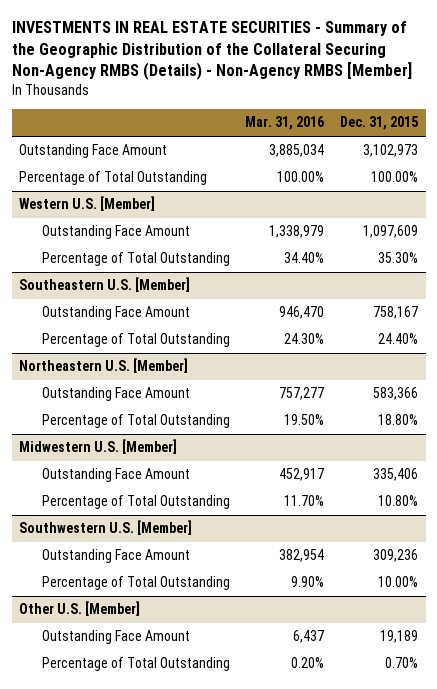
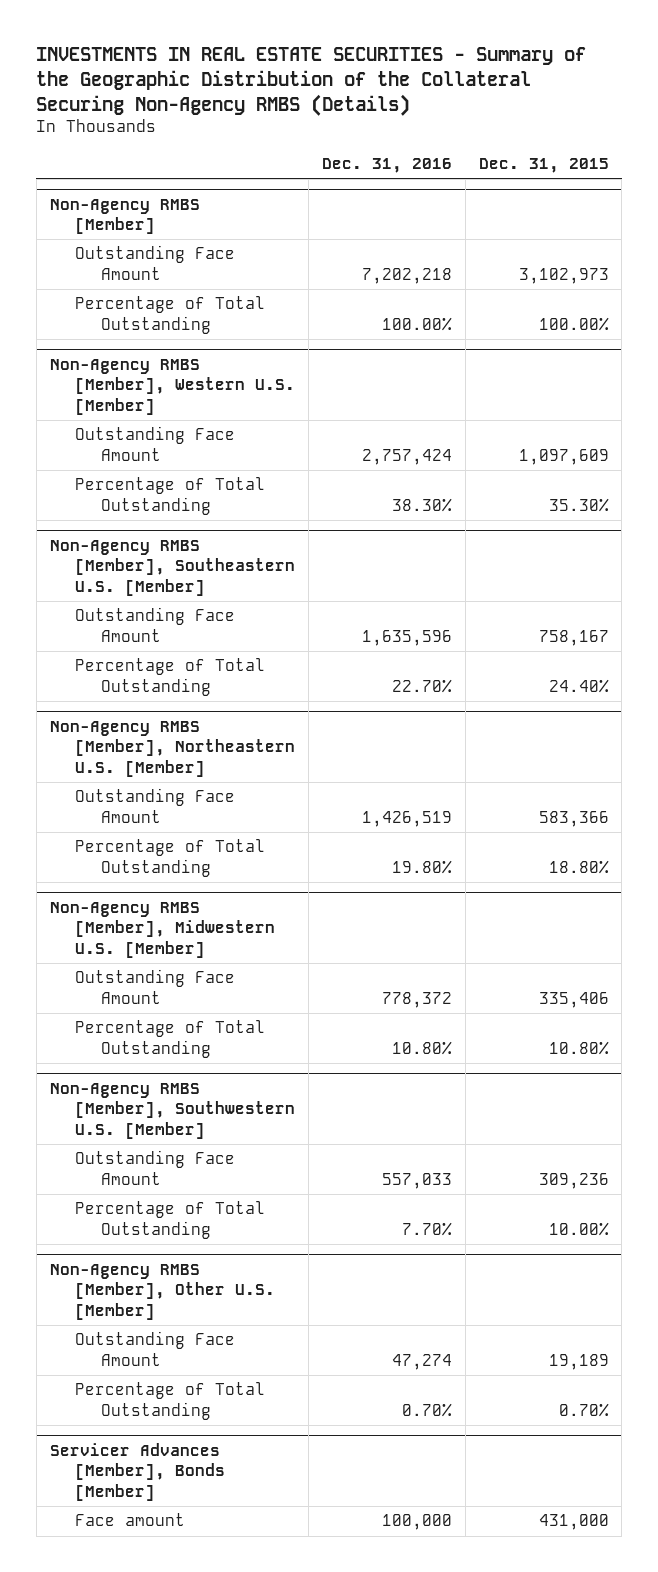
- INVESTMENTS IN REAL ESTATE SECURITIES - Summary of the Geographic Distribution of the Collateral Securing Non-Agency RMBS (Details) - Non-Agency RMBS [Member]
+ INVESTMENTS IN REAL ESTATE SECURITIES - Summary of the Geographic Distribution of the Collateral Securing Non-Agency RMBS (Details)
- | Mar. 31, 2016 | Dec. 31, 2015
+ | Dec. 31, 2016 | Dec. 31, 2015
+ Non-Agency RMBS [Member]
- Western U.S. [Member]
+ Non-Agency RMBS [Member], Western U.S. [Member]
- Southeastern U.S. [Member]
+ Non-Agency RMBS [Member], Southeastern U.S. [Member]
- Northeastern U.S. [Member]
+ Non-Agency RMBS [Member], Northeastern U.S. [Member]
- Midwestern U.S. [Member]
+ Non-Agency RMBS [Member], Midwestern U.S. [Member]
- Southwestern U.S. [Member]
+ Non-Agency RMBS [Member], Southwestern U.S. [Member]
- Other U.S. [Member]
+ Non-Agency RMBS [Member], Other U.S. [Member]
+ Servicer Advances [Member], Bonds [Member]
+ Face amount | 100,000 | 431,000

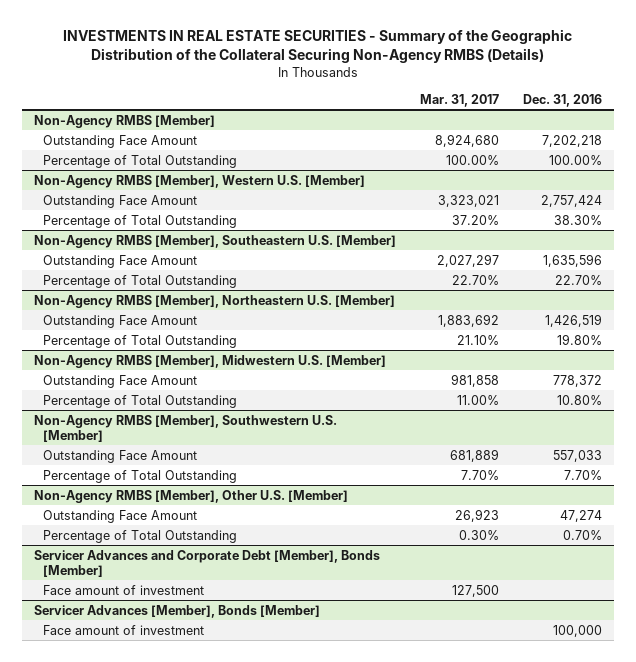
- | Dec. 31, 2016 | Dec. 31, 2015
+ | Mar. 31, 2017 | Dec. 31, 2016
+ Servicer Advances and Corporate Debt [Member], Bonds [Member]
+ Face amount of investment | 127,500 |
@ Servicer Advances [Member], Bonds [Member]
- Face amount | 100,000 | 431,000
+ Face amount of investment | | 100,000

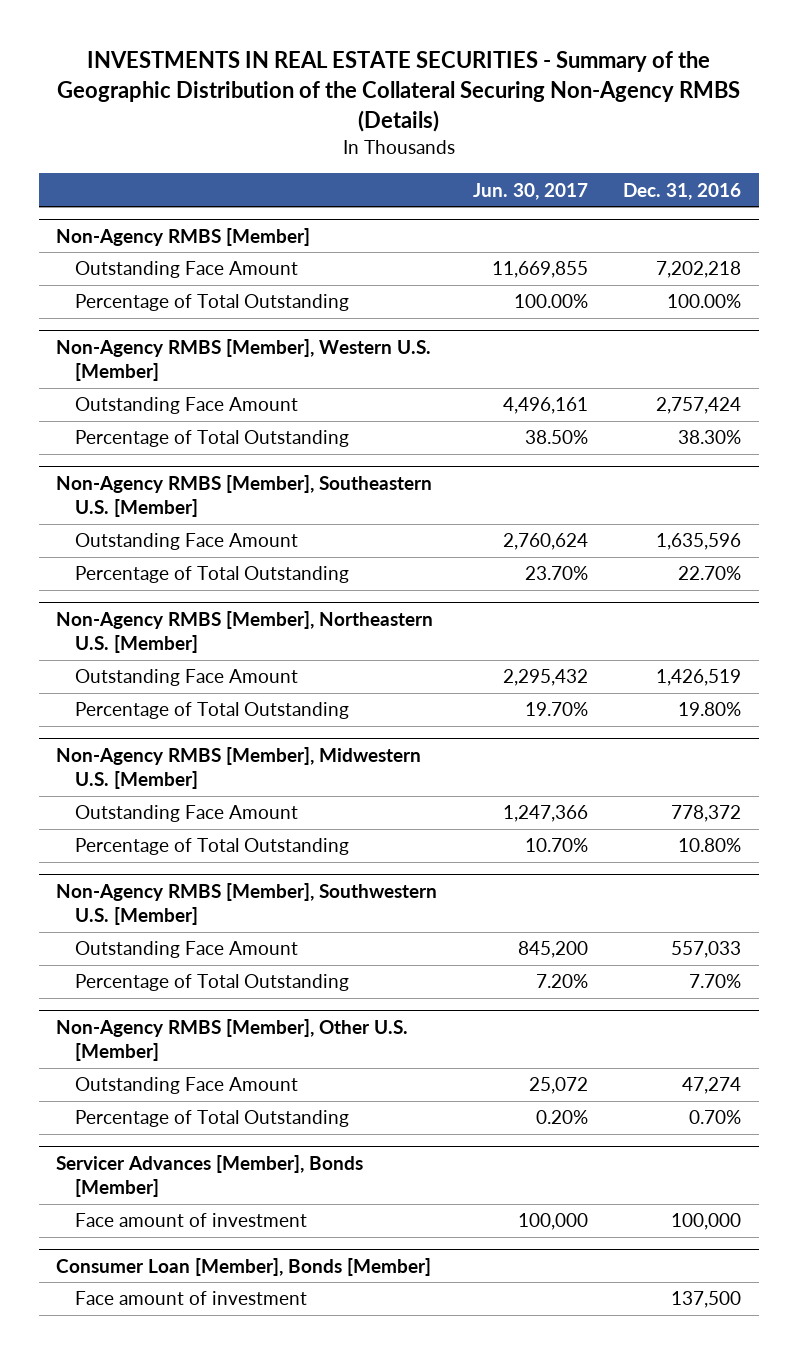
- | Mar. 31, 2017 | Dec. 31, 2016
+ | Jun. 30, 2017 | Dec. 31, 2016
- Servicer Advances and Corporate Debt [Member], Bonds [Member]
- Face amount of investment | 127,500 |
+ Consumer Loan [Member], Bonds [Member]
+ Face amount of investment | | 137,500

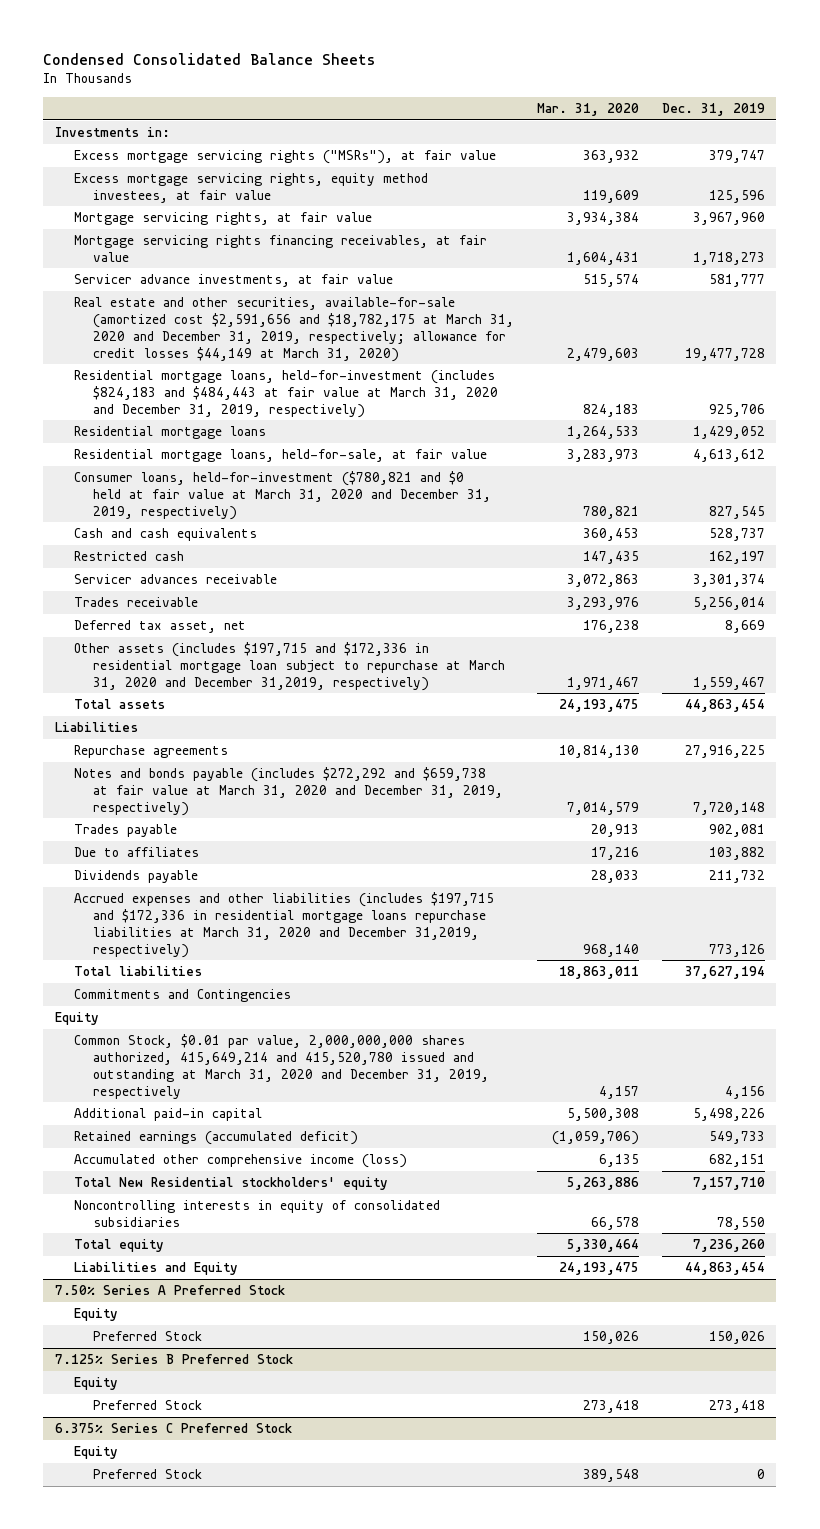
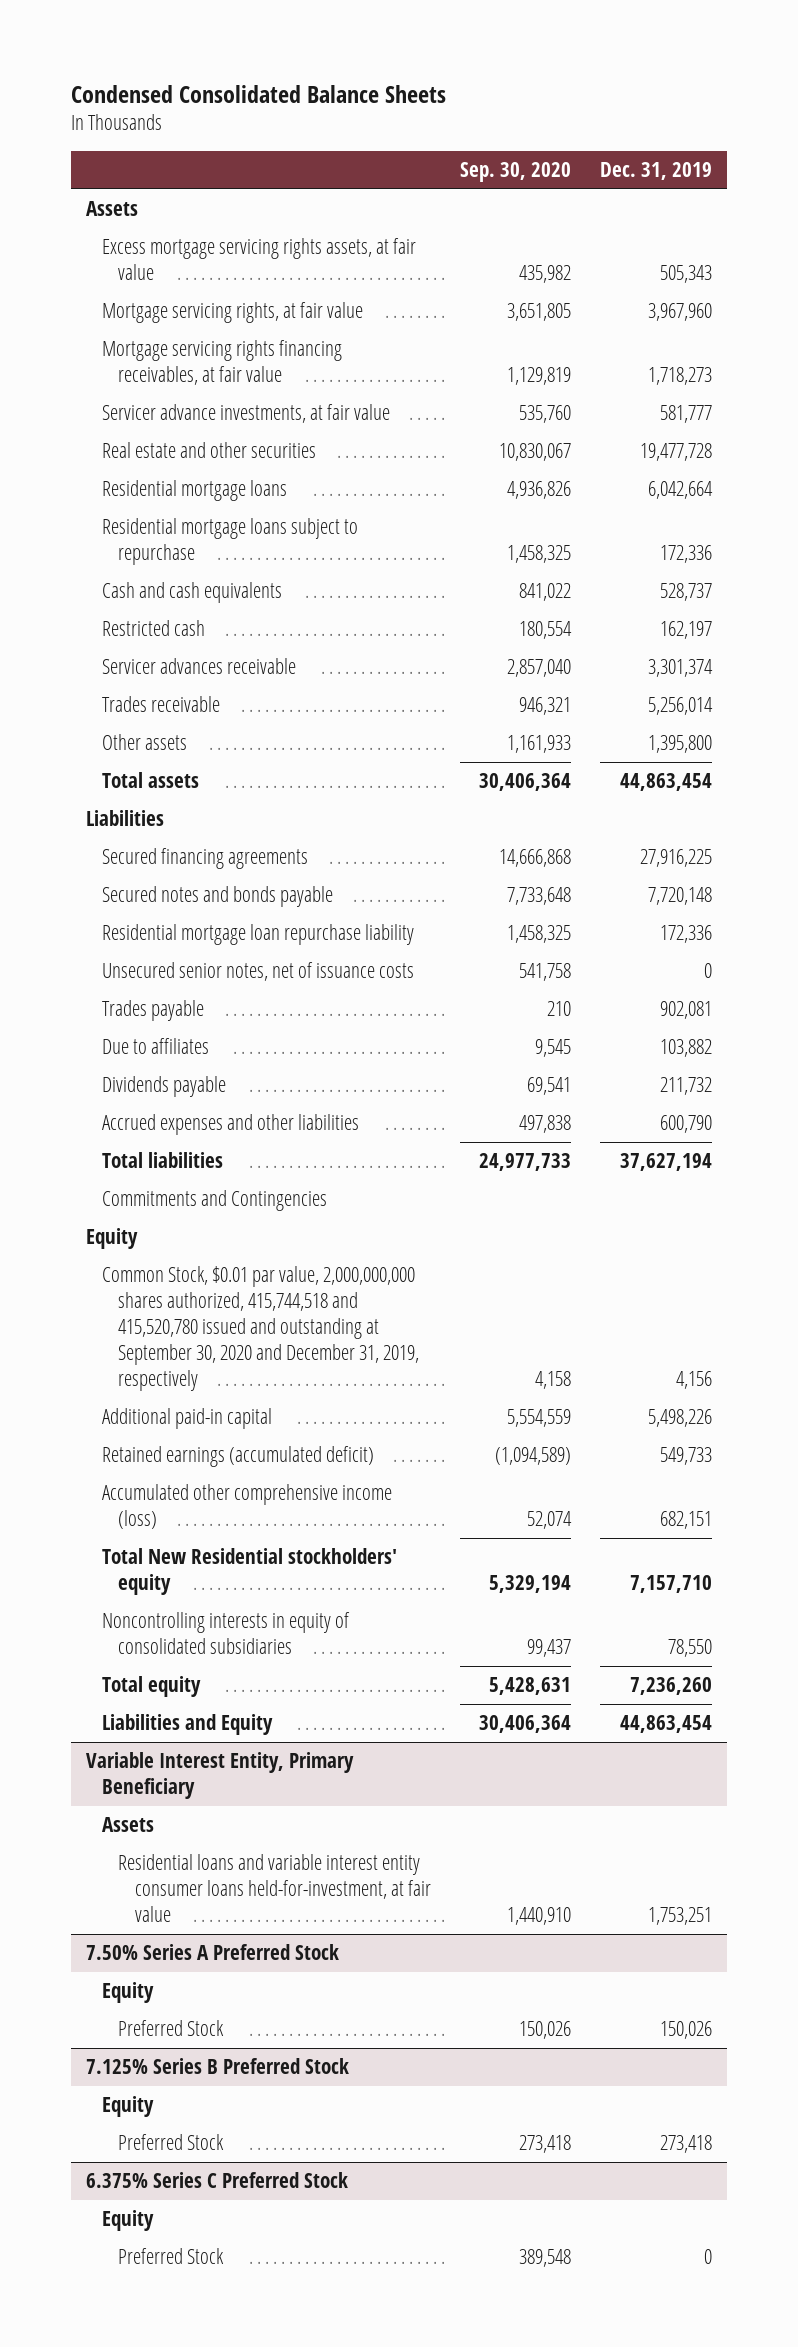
- | Mar. 31, 2020 | Dec. 31, 2019
+ | Sep. 30, 2020 | Dec. 31, 2019
- Investments in:
- Excess mortgage servicing rights ("MSRs"), at fair value | 363,932 | 379,747
- Excess mortgage servicing rights, equity method investees, at fair value | 119,609 | 125,596
+ Assets
+ Excess mortgage servicing rights assets, at fair value | 435,982 | 505,343
- Real estate and other securities, available-for-sale (amortized cost $2,591,656 and $18,782,175 at March 31, 2020 and December 31, 2019, respectively; allowance for credit losses $44,149 at March 31, 2020) | 2,479,603 | 19,477,728
- Residential mortgage loans, held-for-investment (includes $824,183 and $484,443 at fair value at March 31, 2020 and December 31, 2019, respectively) | 824,183 | 925,706
- Residential mortgage loans | 1,264,533 | 1,429,052
- Residential mortgage loans, held-for-sale, at fair value | 3,283,973 | 4,613,612
- Consumer loans, held-for-investment ($780,821 and $0 held at fair value at March 31, 2020 and December 31, 2019, respectively) | 780,821 | 827,545
+ Real estate and other securities | 10,830,067 | 19,477,728
+ Residential mortgage loans | 4,936,826 | 6,042,664
+ Residential mortgage loans subject to repurchase | 1,458,325 | 172,336
- Deferred tax asset, net | 176,238 | 8,669
- Other assets (includes $197,715 and $172,336 in residential mortgage loan subject to repurchase at March 31, 2020 and December 31,2019, respectively) | 1,971,467 | 1,559,467
+ Other assets | 1,161,933 | 1,395,800
- Repurchase agreements | 10,814,130 | 27,916,225
- Notes and bonds payable (includes $272,292 and $659,738 at fair value at March 31, 2020 and December 31, 2019, respectively) | 7,014,579 | 7,720,148
+ Secured financing agreements | 14,666,868 | 27,916,225
+ Secured notes and bonds payable | 7,733,648 | 7,720,148
+ Residential mortgage loan repurchase liability | 1,458,325 | 172,336
+ Unsecured senior notes, net of issuance costs | 541,758 | 0
- Accrued expenses and other liabilities (includes $197,715 and $172,336 in residential mortgage loans repurchase liabilities at March 31, 2020 and December 31,2019, respectively) | 968,140 | 773,126
+ Accrued expenses and other liabilities | 497,838 | 600,790
- Common Stock, $0.01 par value, 2,000,000,000 shares authorized, 415,649,214 and 415,520,780 issued and outstanding at March 31, 2020 and December 31, 2019, respectively | 4,157 | 4,156
+ Common Stock, $0.01 par value, 2,000,000,000 shares authorized, 415,744,518 and 415,520,780 issued and outstanding at September 30, 2020 and December 31, 2019, respectively | 4,158 | 4,156
+ Variable Interest Entity, Primary Beneficiary
+ Assets
+ Residential loans and variable interest entity consumer loans held-for-investment, at fair value | 1,440,910 | 1,753,251

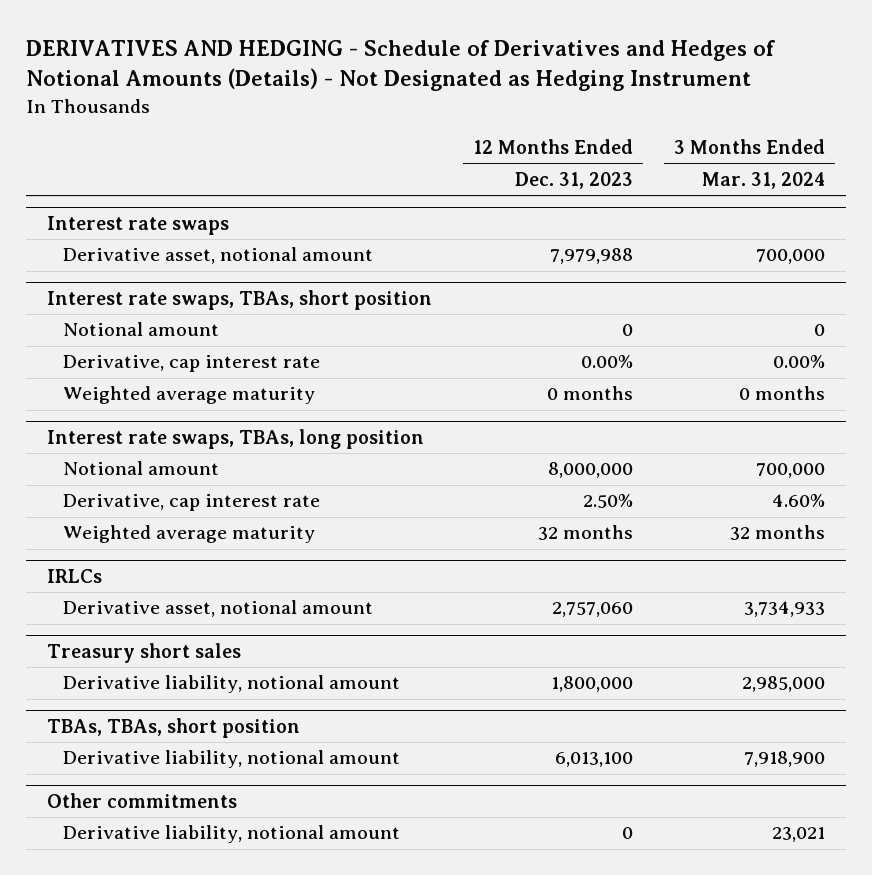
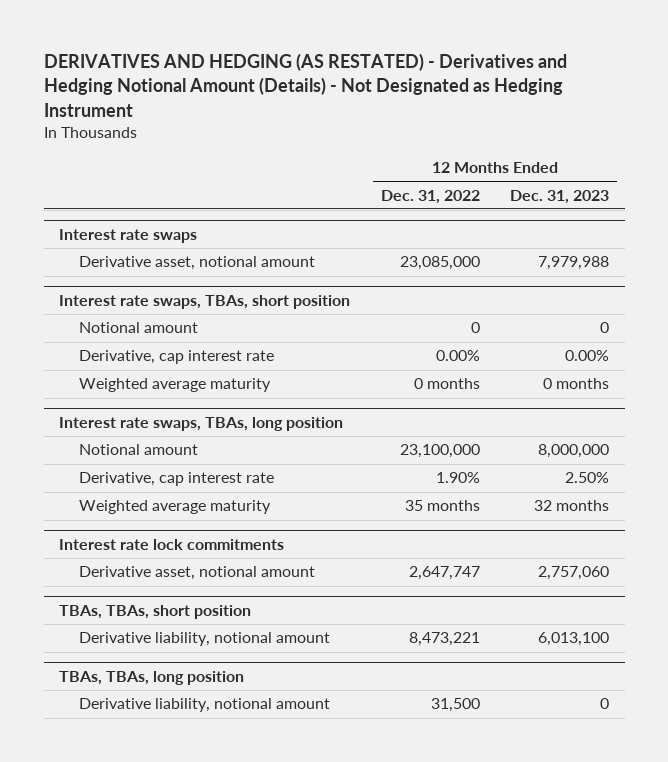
- DERIVATIVES AND HEDGING - Schedule of Derivatives and Hedges of Notional Amounts (Details) - Not Designated as Hedging Instrument
+ DERIVATIVES AND HEDGING (AS RESTATED) - Derivatives and Hedging Notional Amount (Details) - Not Designated as Hedging Instrument
- | 12 Months Ended Dec. 31, 2023 | 3 Months Ended Mar. 31, 2024
+ | 12 Months Ended Dec. 31, 2022 | 12 Months Ended Dec. 31, 2023
- IRLCs
+ Interest rate lock commitments
- Treasury short sales
- Derivative liability, notional amount | 1,800,000 | 2,985,000
- Other commitments
+ TBAs, TBAs, long position

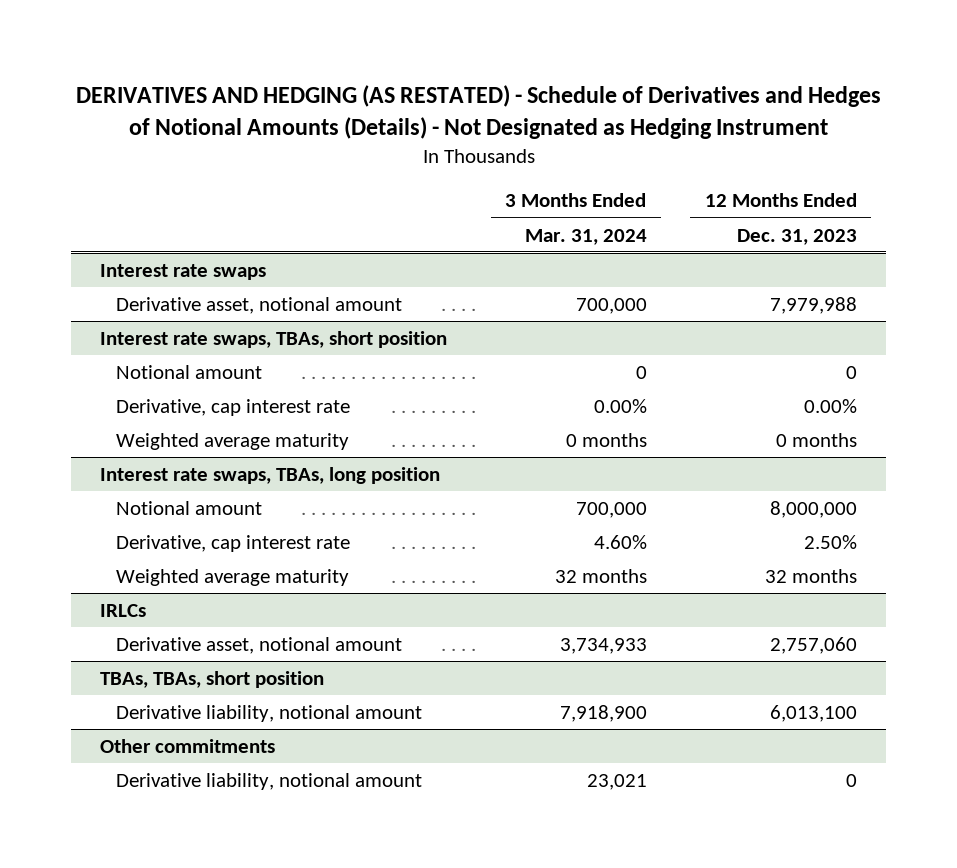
- DERIVATIVES AND HEDGING (AS RESTATED) - Derivatives and Hedging Notional Amount (Details) - Not Designated as Hedging Instrument
+ DERIVATIVES AND HEDGING (AS RESTATED) - Schedule of Derivatives and Hedges of Notional Amounts (Details) - Not Designated as Hedging Instrument
- | 12 Months Ended Dec. 31, 2022 | 12 Months Ended Dec. 31, 2023
+ | 3 Months Ended Mar. 31, 2024 | 12 Months Ended Dec. 31, 2023
- Interest rate lock commitments
+ IRLCs
- TBAs, TBAs, long position
+ Other commitments

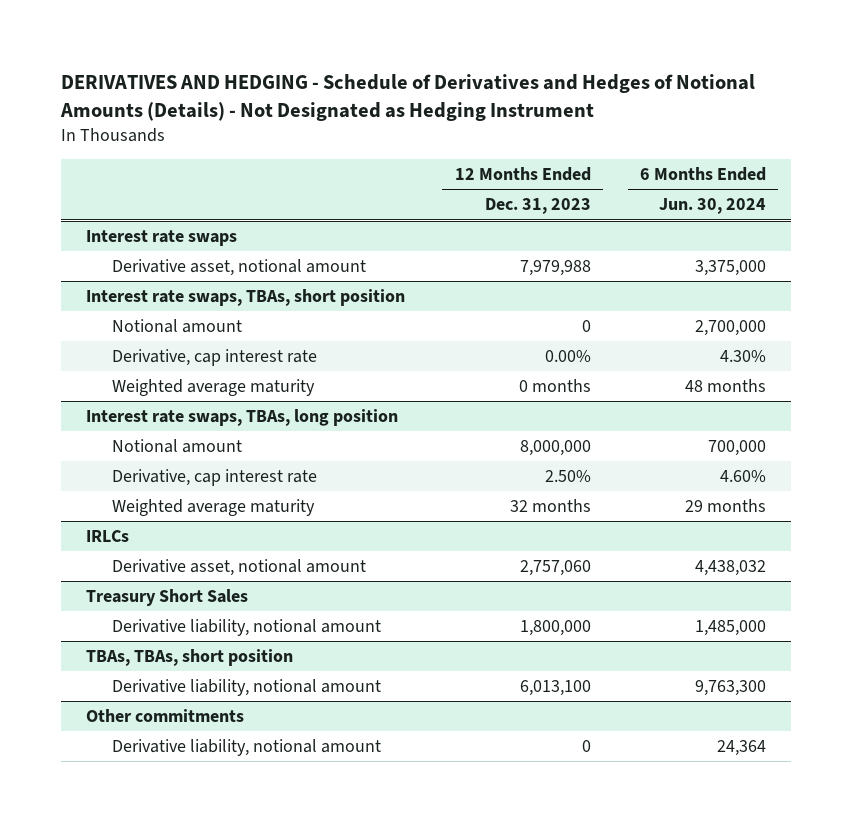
- DERIVATIVES AND HEDGING (AS RESTATED) - Schedule of Derivatives and Hedges of Notional Amounts (Details) - Not Designated as Hedging Instrument
+ DERIVATIVES AND HEDGING - Schedule of Derivatives and Hedges of Notional Amounts (Details) - Not Designated as Hedging Instrument
- | 3 Months Ended Mar. 31, 2024 | 12 Months Ended Dec. 31, 2023
+ | 12 Months Ended Dec. 31, 2023 | 6 Months Ended Jun. 30, 2024
+ Treasury Short Sales
+ Derivative liability, notional amount | 1,800,000 | 1,485,000

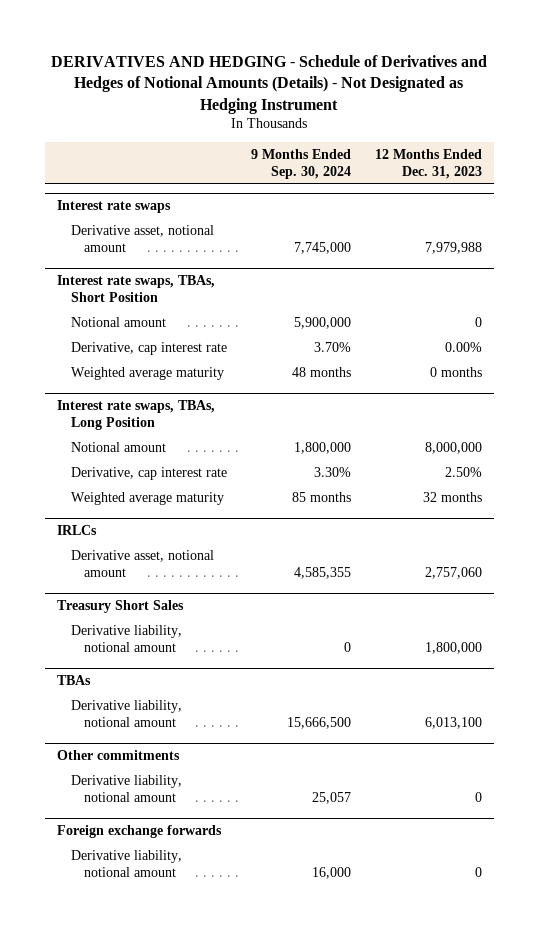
- | 12 Months Ended Dec. 31, 2023 | 6 Months Ended Jun. 30, 2024
+ | 9 Months Ended Sep. 30, 2024 | 12 Months Ended Dec. 31, 2023
- Interest rate swaps, TBAs, short position
+ Interest rate swaps, TBAs, Short Position
- Interest rate swaps, TBAs, long position
+ Interest rate swaps, TBAs, Long Position
- TBAs, TBAs, short position
+ TBAs
+ Foreign exchange forwards
+ Derivative liability, notional amount | 16,000 | 0

